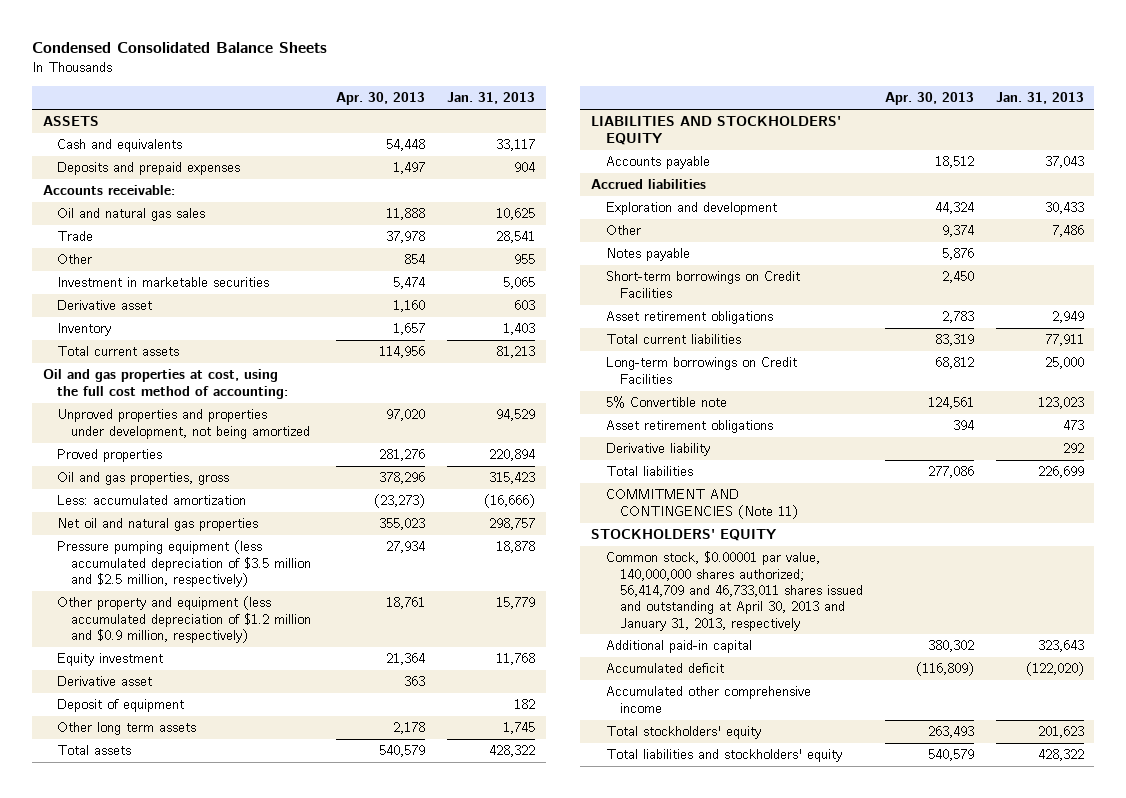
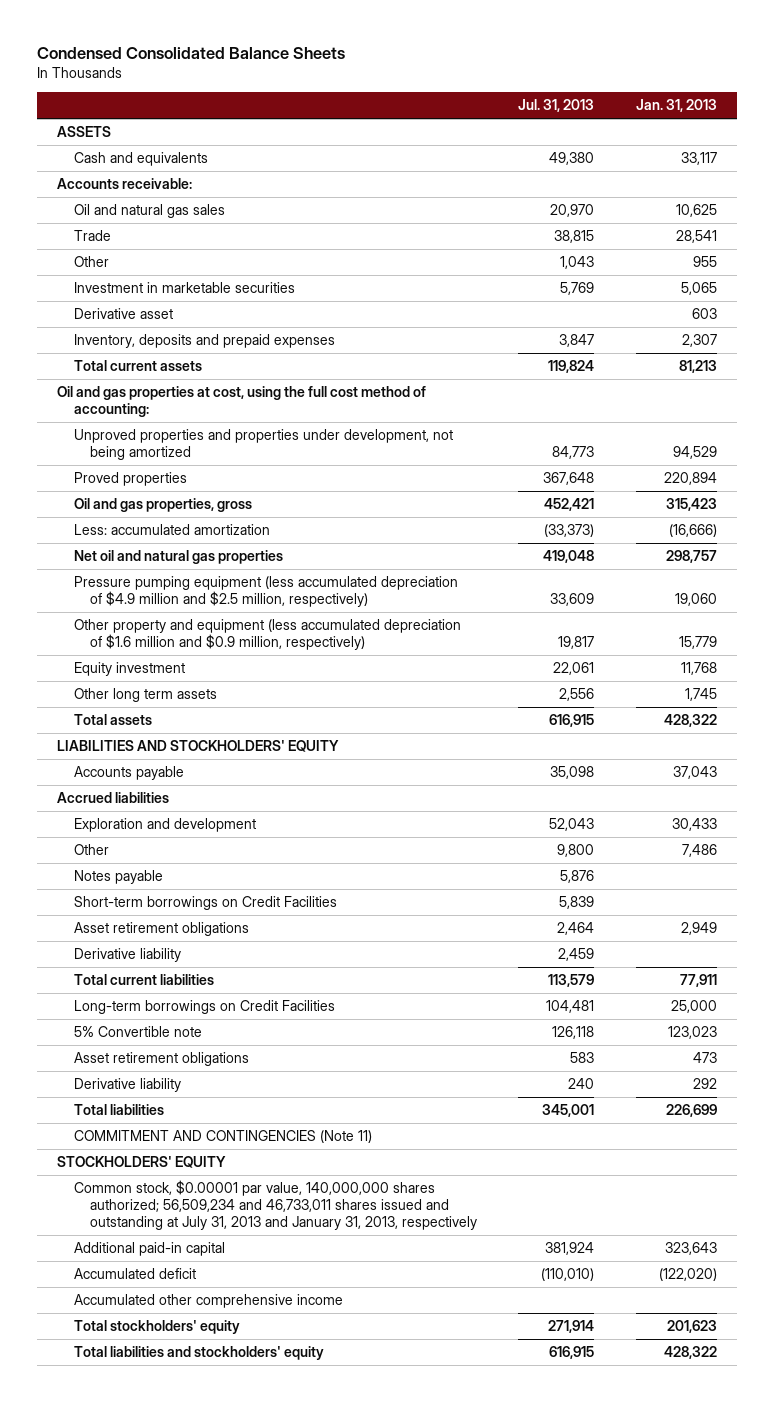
- | Apr. 30, 2013 | Jan. 31, 2013
+ | Jul. 31, 2013 | Jan. 31, 2013
- Deposits and prepaid expenses | 1,497 | 904
- Inventory | 1,657 | 1,403
+ Inventory, deposits and prepaid expenses | 3,847 | 2,307
- Pressure pumping equipment (less accumulated depreciation of $3.5 million and $2.5 million, respectively) | 27,934 | 18,878
- Other property and equipment (less accumulated depreciation of $1.2 million and $0.9 million, respectively) | 18,761 | 15,779
+ Pressure pumping equipment (less accumulated depreciation of $4.9 million and $2.5 million, respectively) | 33,609 | 19,060
+ Other property and equipment (less accumulated depreciation of $1.6 million and $0.9 million, respectively) | 19,817 | 15,779
- Derivative asset | 363 |
- Deposit of equipment | | 182
+ Derivative liability | 2,459 |
- Common stock, $0.00001 par value, 140,000,000 shares authorized; 56,414,709 and 46,733,011 shares issued and outstanding at April 30, 2013 and January 31, 2013, respectively
+ Common stock, $0.00001 par value, 140,000,000 shares authorized; 56,509,234 and 46,733,011 shares issued and outstanding at July 31, 2013 and January 31, 2013, respectively

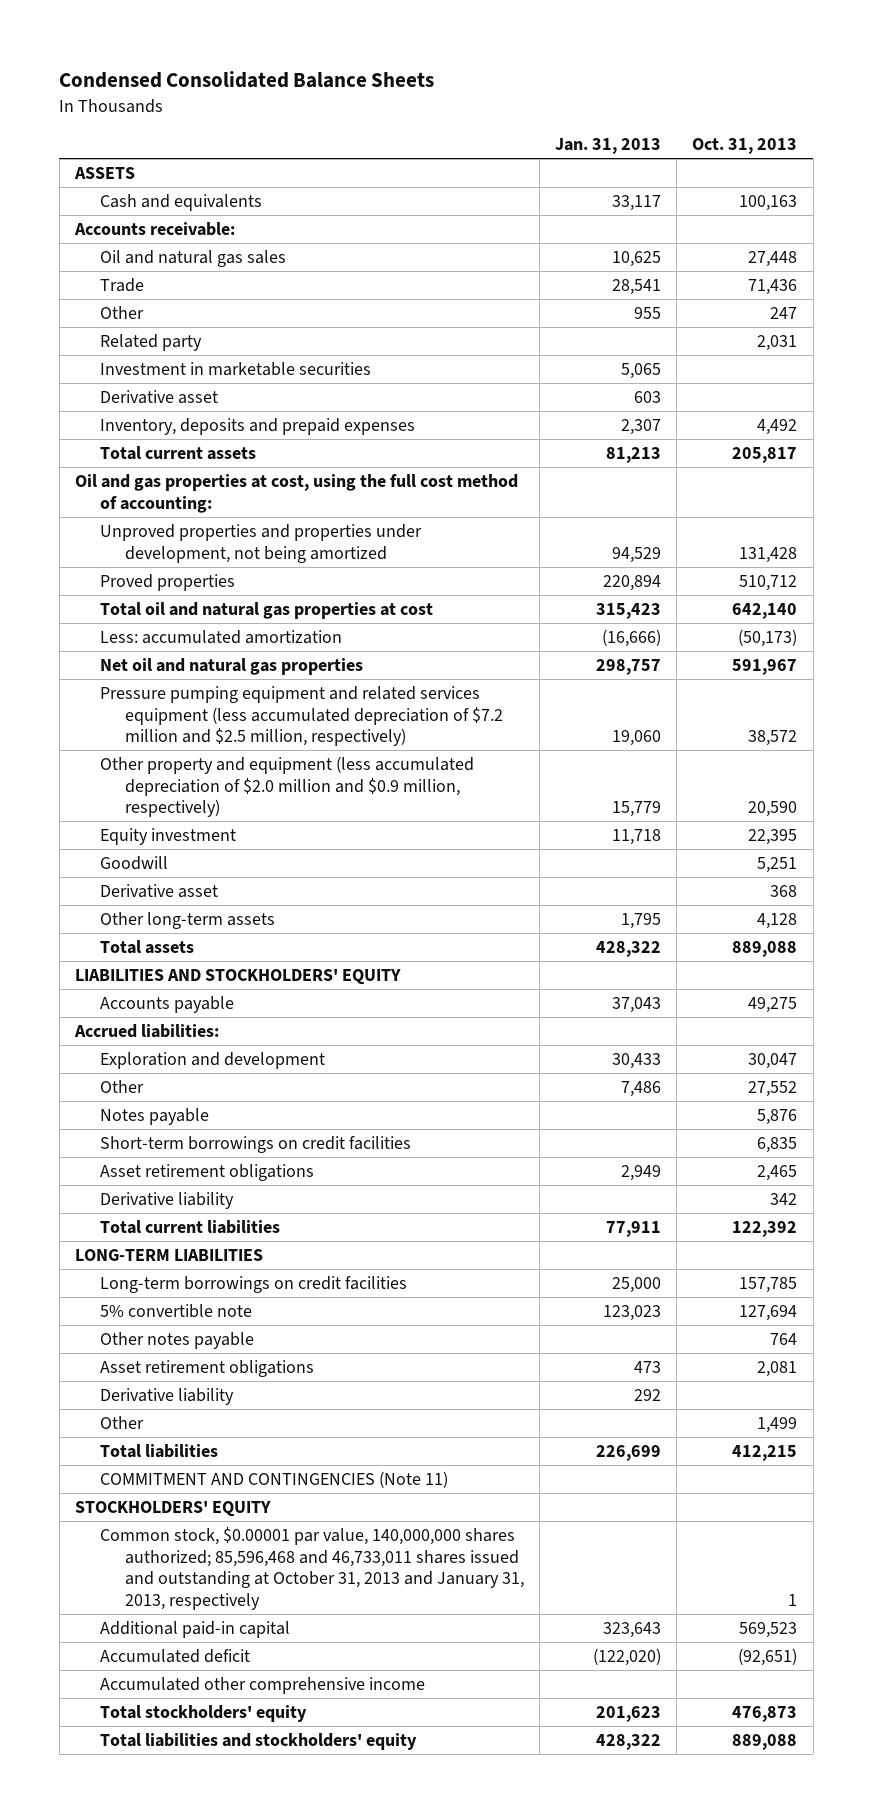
- | Jul. 31, 2013 | Jan. 31, 2013
+ | Jan. 31, 2013 | Oct. 31, 2013
+ Related party | | 2,031
- Oil and gas properties, gross | 452,421 | 315,423
+ Total oil and natural gas properties at cost | 315,423 | 642,140
- Pressure pumping equipment (less accumulated depreciation of $4.9 million and $2.5 million, respectively) | 33,609 | 19,060
- Other property and equipment (less accumulated depreciation of $1.6 million and $0.9 million, respectively) | 19,817 | 15,779
- Equity investment | 22,061 | 11,768
- Other long term assets | 2,556 | 1,745
+ Pressure pumping equipment and related services equipment (less accumulated depreciation of $7.2 million and $2.5 million, respectively) | 19,060 | 38,572
+ Other property and equipment (less accumulated depreciation of $2.0 million and $0.9 million, respectively) | 15,779 | 20,590
+ Equity investment | 11,718 | 22,395
+ Goodwill | | 5,251
+ Derivative asset | | 368
+ Other long-term assets | 1,795 | 4,128
- Accrued liabilities
+ Accrued liabilities:
- Short-term borrowings on Credit Facilities | 5,839 |
+ Short-term borrowings on credit facilities | | 6,835
- Long-term borrowings on Credit Facilities | 104,481 | 25,000
- 5% Convertible note | 126,118 | 123,023
+ LONG-TERM LIABILITIES
+ Long-term borrowings on credit facilities | 25,000 | 157,785
+ 5% convertible note | 123,023 | 127,694
+ Other notes payable | | 764
+ Other | | 1,499
- Common stock, $0.00001 par value, 140,000,000 shares authorized; 56,509,234 and 46,733,011 shares issued and outstanding at July 31, 2013 and January 31, 2013, respectively
+ Common stock, $0.00001 par value, 140,000,000 shares authorized; 85,596,468 and 46,733,011 shares issued and outstanding at October 31, 2013 and January 31, 2013, respectively | | 1

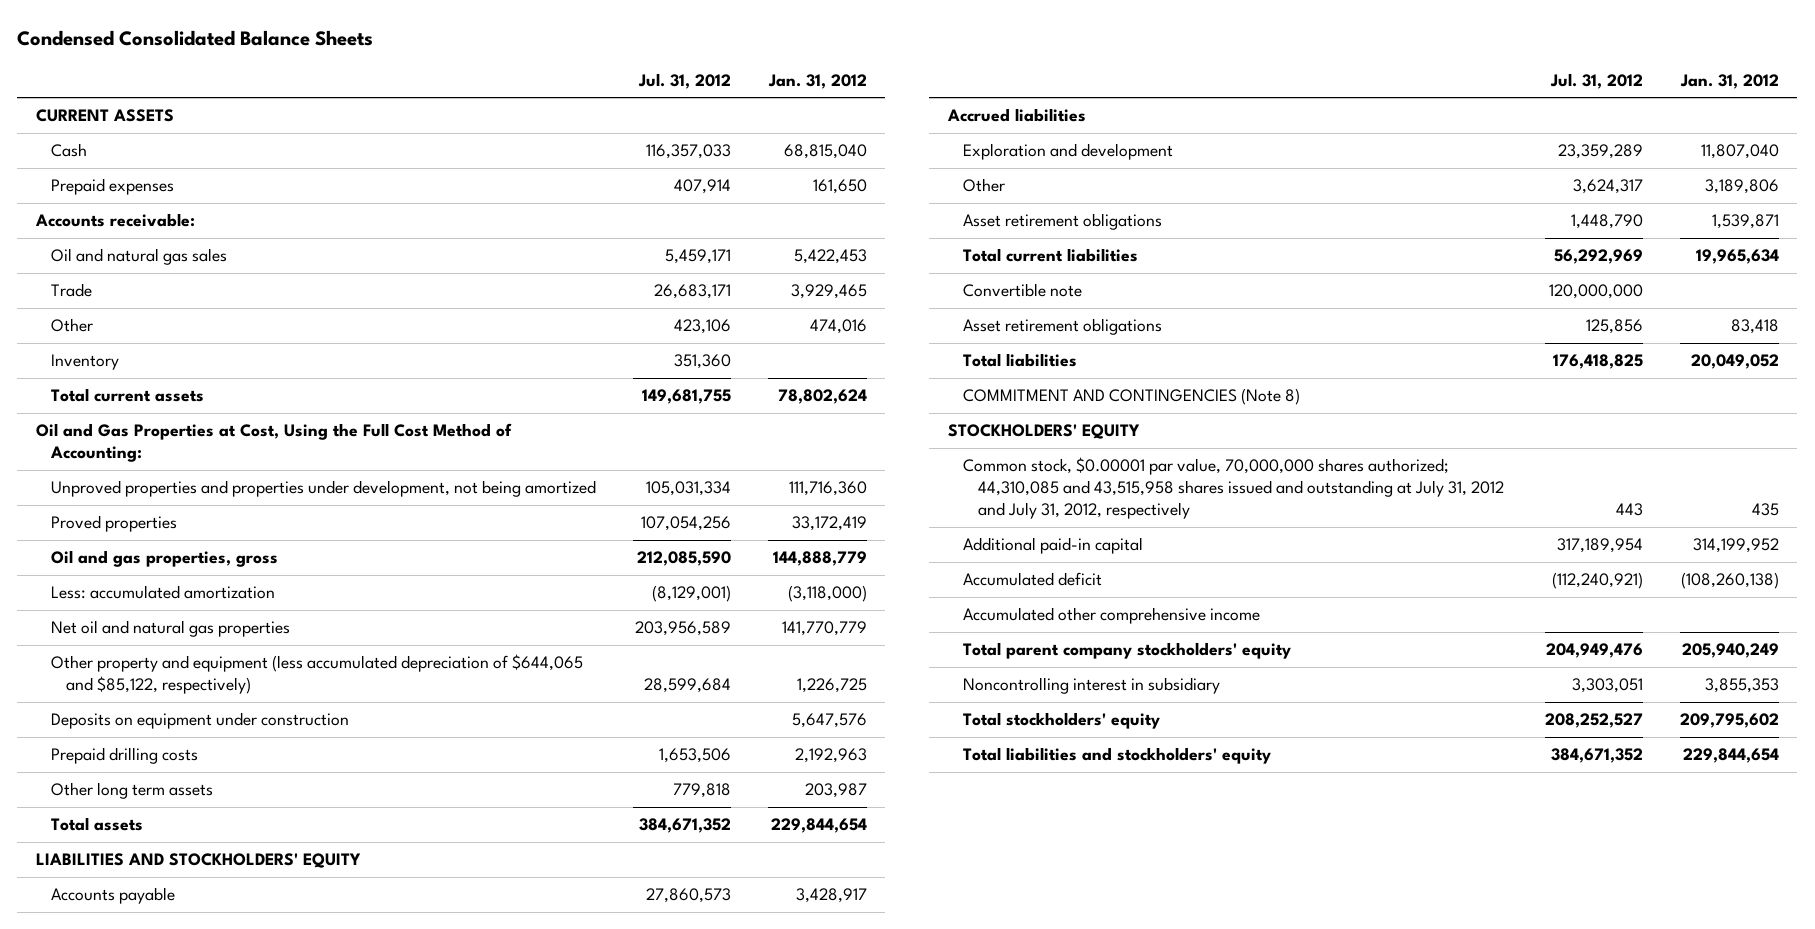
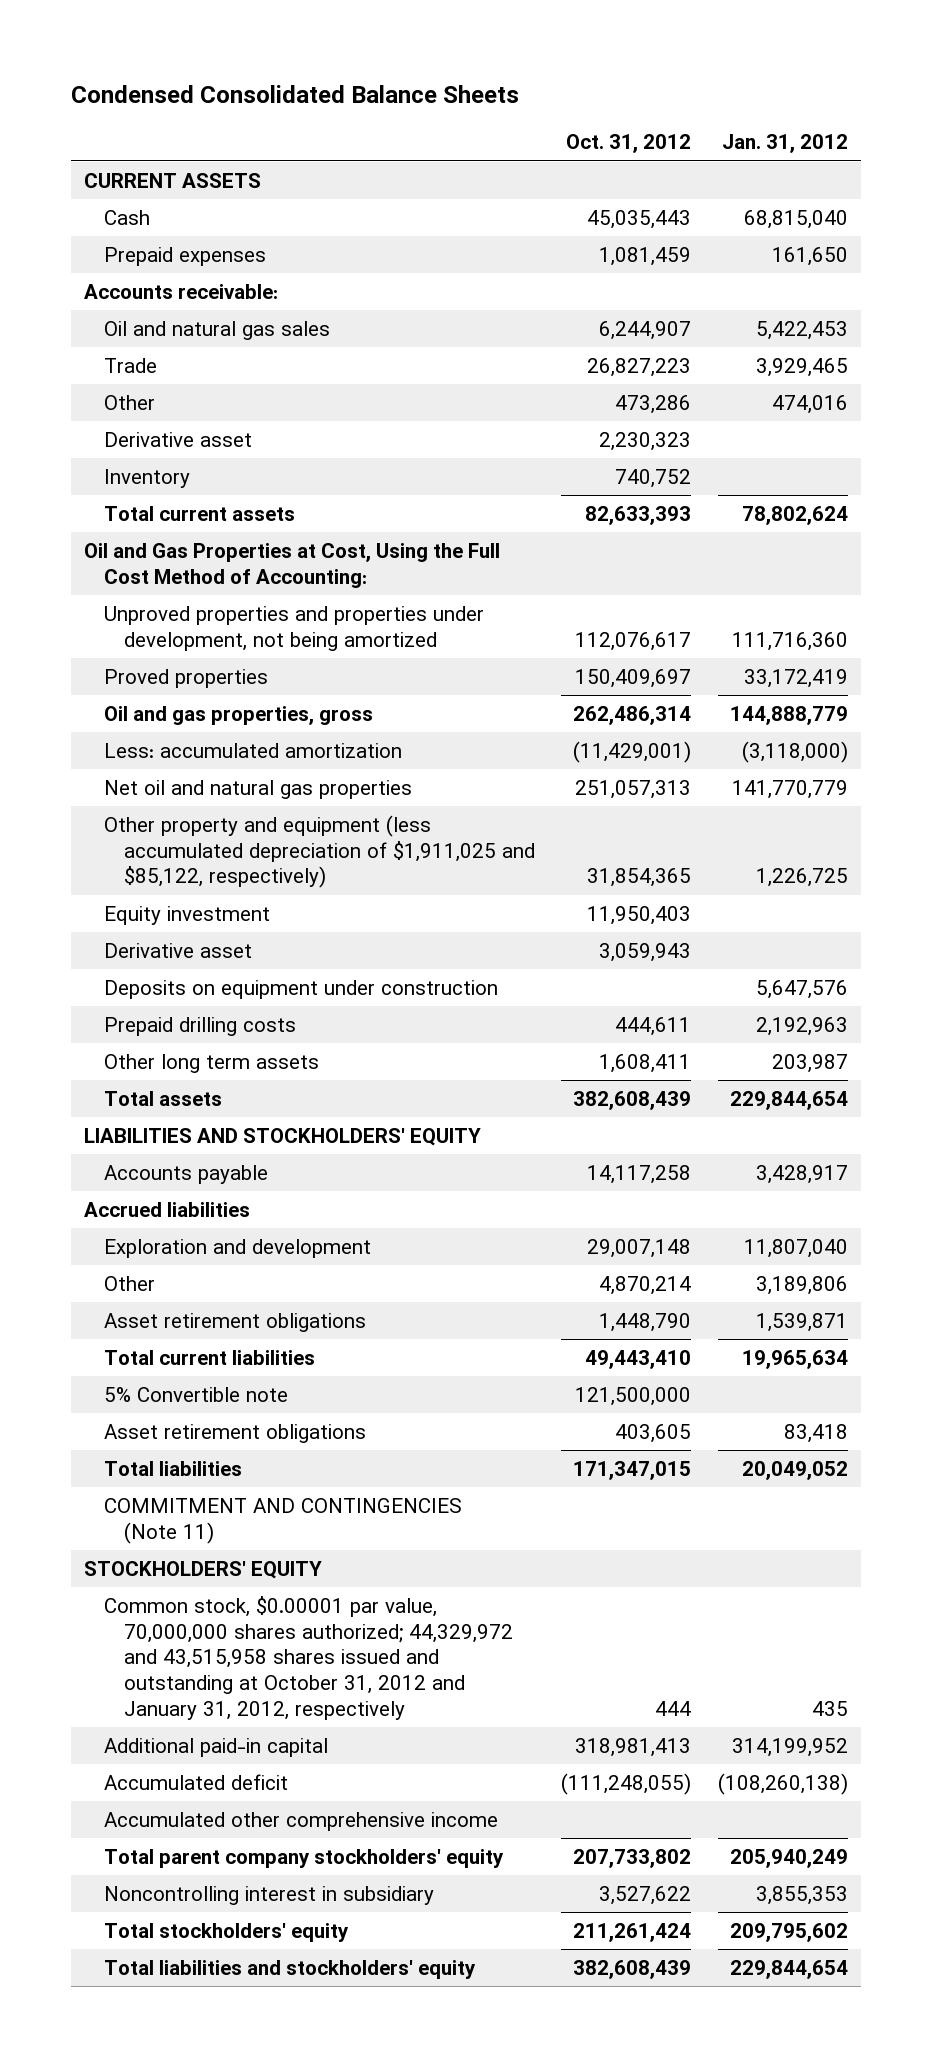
- | Jul. 31, 2012 | Jan. 31, 2012
+ | Oct. 31, 2012 | Jan. 31, 2012
+ Derivative asset | 2,230,323 |
- Other property and equipment (less accumulated depreciation of $644,065 and $85,122, respectively) | 28,599,684 | 1,226,725
+ Other property and equipment (less accumulated depreciation of $1,911,025 and $85,122, respectively) | 31,854,365 | 1,226,725
+ Equity investment | 11,950,403 |
+ Derivative asset | 3,059,943 |
- Convertible note | 120,000,000 |
+ 5% Convertible note | 121,500,000 |
- COMMITMENT AND CONTINGENCIES (Note 8)
+ COMMITMENT AND CONTINGENCIES (Note 11)
- Common stock, $0.00001 par value, 70,000,000 shares authorized; 44,310,085 and 43,515,958 shares issued and outstanding at July 31, 2012 and July 31, 2012, respectively | 443 | 435
+ Common stock, $0.00001 par value, 70,000,000 shares authorized; 44,329,972 and 43,515,958 shares issued and outstanding at October 31, 2012 and January 31, 2012, respectively | 444 | 435

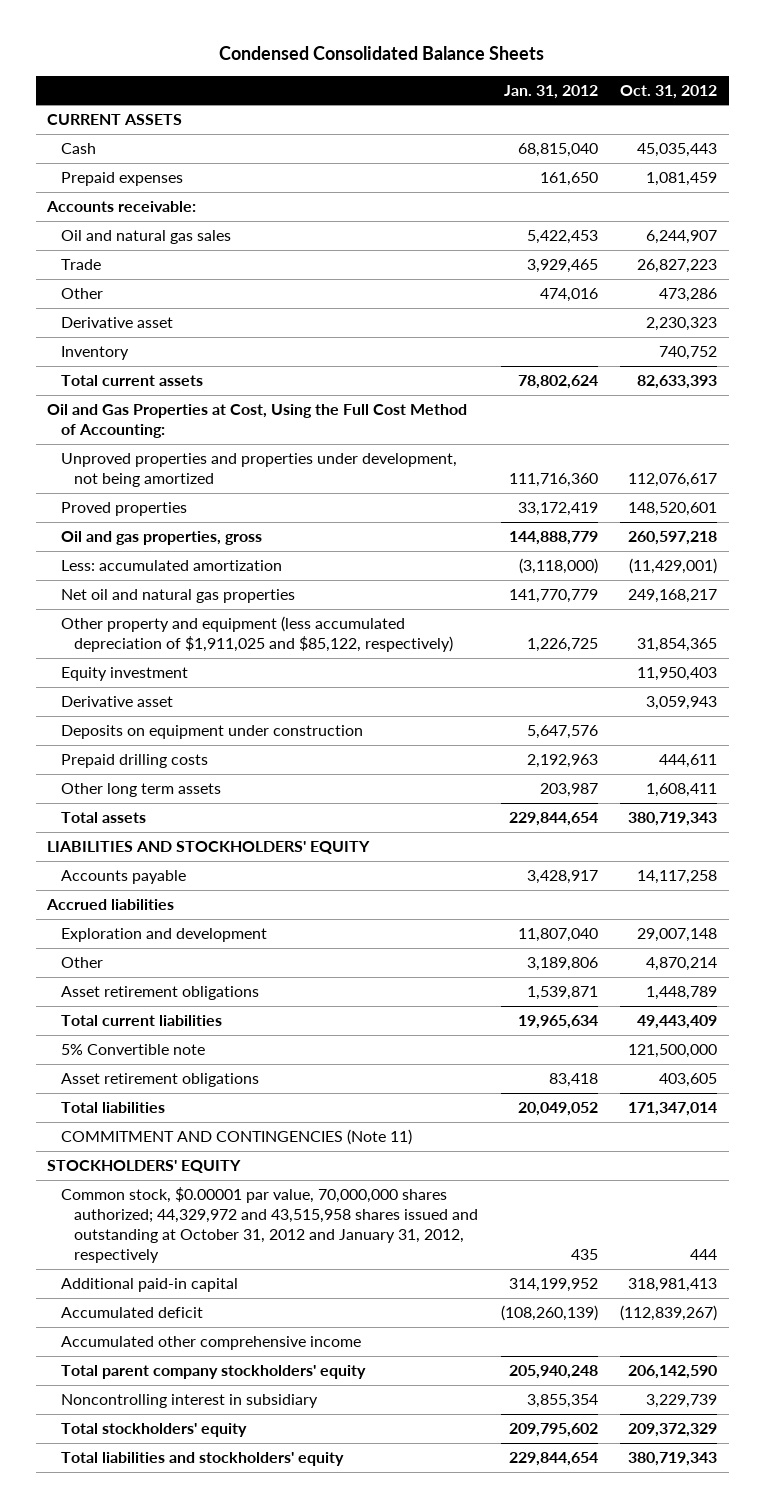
- | Oct. 31, 2012 | Jan. 31, 2012
+ | Jan. 31, 2012 | Oct. 31, 2012
- Proved properties | 150,409,697 | 33,172,419
- Oil and gas properties, gross | 262,486,314 | 144,888,779
+ Proved properties | 33,172,419 | 148,520,601
+ Oil and gas properties, gross | 144,888,779 | 260,597,218
- Net oil and natural gas properties | 251,057,313 | 141,770,779
+ Net oil and natural gas properties | 141,770,779 | 249,168,217
- Total assets | 382,608,439 | 229,844,654
+ Total assets | 229,844,654 | 380,719,343
- Asset retirement obligations | 1,448,790 | 1,539,871
- Total current liabilities | 49,443,410 | 19,965,634
+ Asset retirement obligations | 1,539,871 | 1,448,789
+ Total current liabilities | 19,965,634 | 49,443,409
- Total liabilities | 171,347,015 | 20,049,052
+ Total liabilities | 20,049,052 | 171,347,014
- Accumulated deficit | (111,248,055) | (108,260,138)
+ Accumulated deficit | (108,260,139) | (112,839,267)
- Total parent company stockholders' equity | 207,733,802 | 205,940,249
- Noncontrolling interest in subsidiary | 3,527,622 | 3,855,353
- Total stockholders' equity | 211,261,424 | 209,795,602
- Total liabilities and stockholders' equity | 382,608,439 | 229,844,654
+ Total parent company stockholders' equity | 205,940,248 | 206,142,590
+ Noncontrolling interest in subsidiary | 3,855,354 | 3,229,739
+ Total stockholders' equity | 209,795,602 | 209,372,329
+ Total liabilities and stockholders' equity | 229,844,654 | 380,719,343

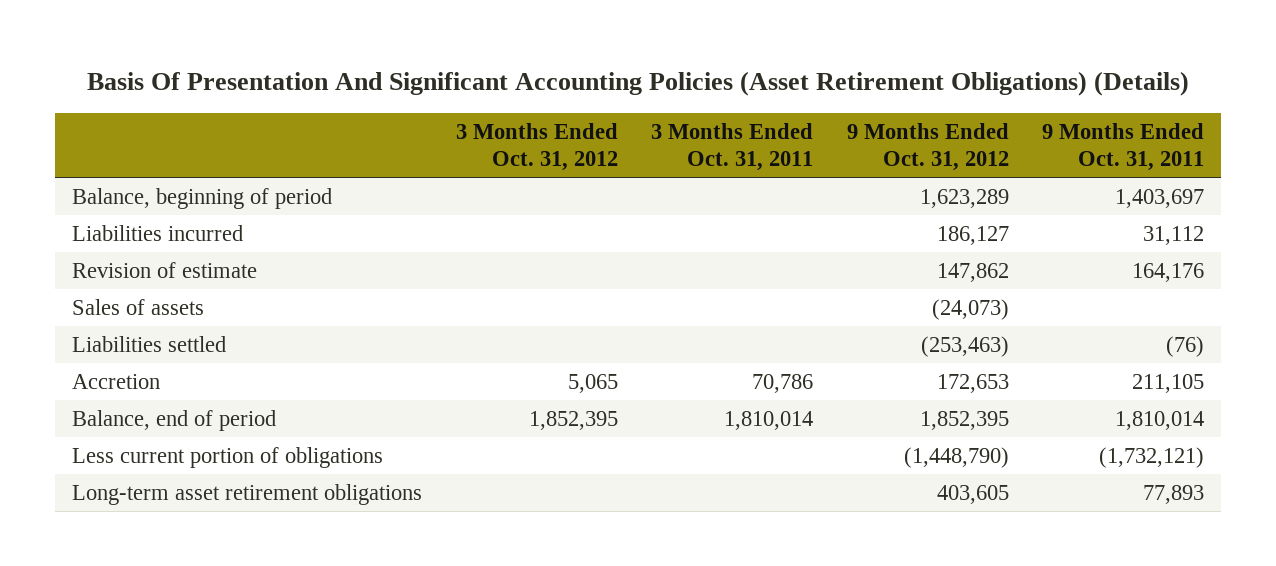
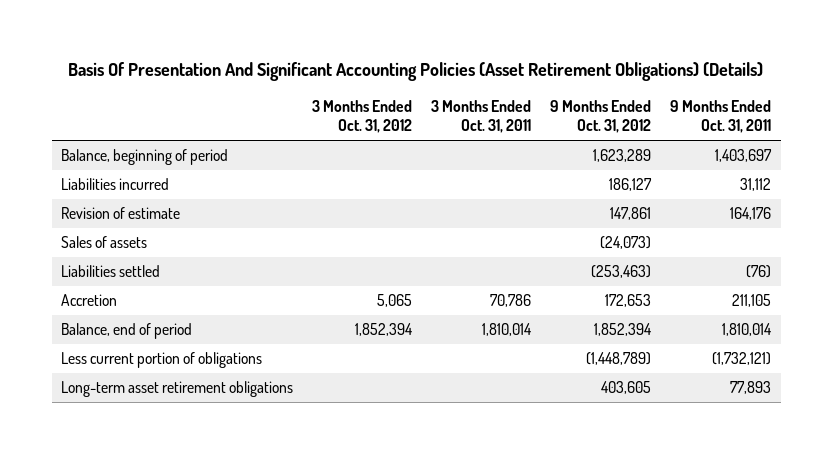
- Revision of estimate | | | 147,862 | 164,176
+ Revision of estimate | | | 147,861 | 164,176
- Balance, end of period | 1,852,395 | 1,810,014 | 1,852,395 | 1,810,014
- Less current portion of obligations | | | (1,448,790) | (1,732,121)
+ Balance, end of period | 1,852,394 | 1,810,014 | 1,852,394 | 1,810,014
+ Less current portion of obligations | | | (1,448,789) | (1,732,121)

